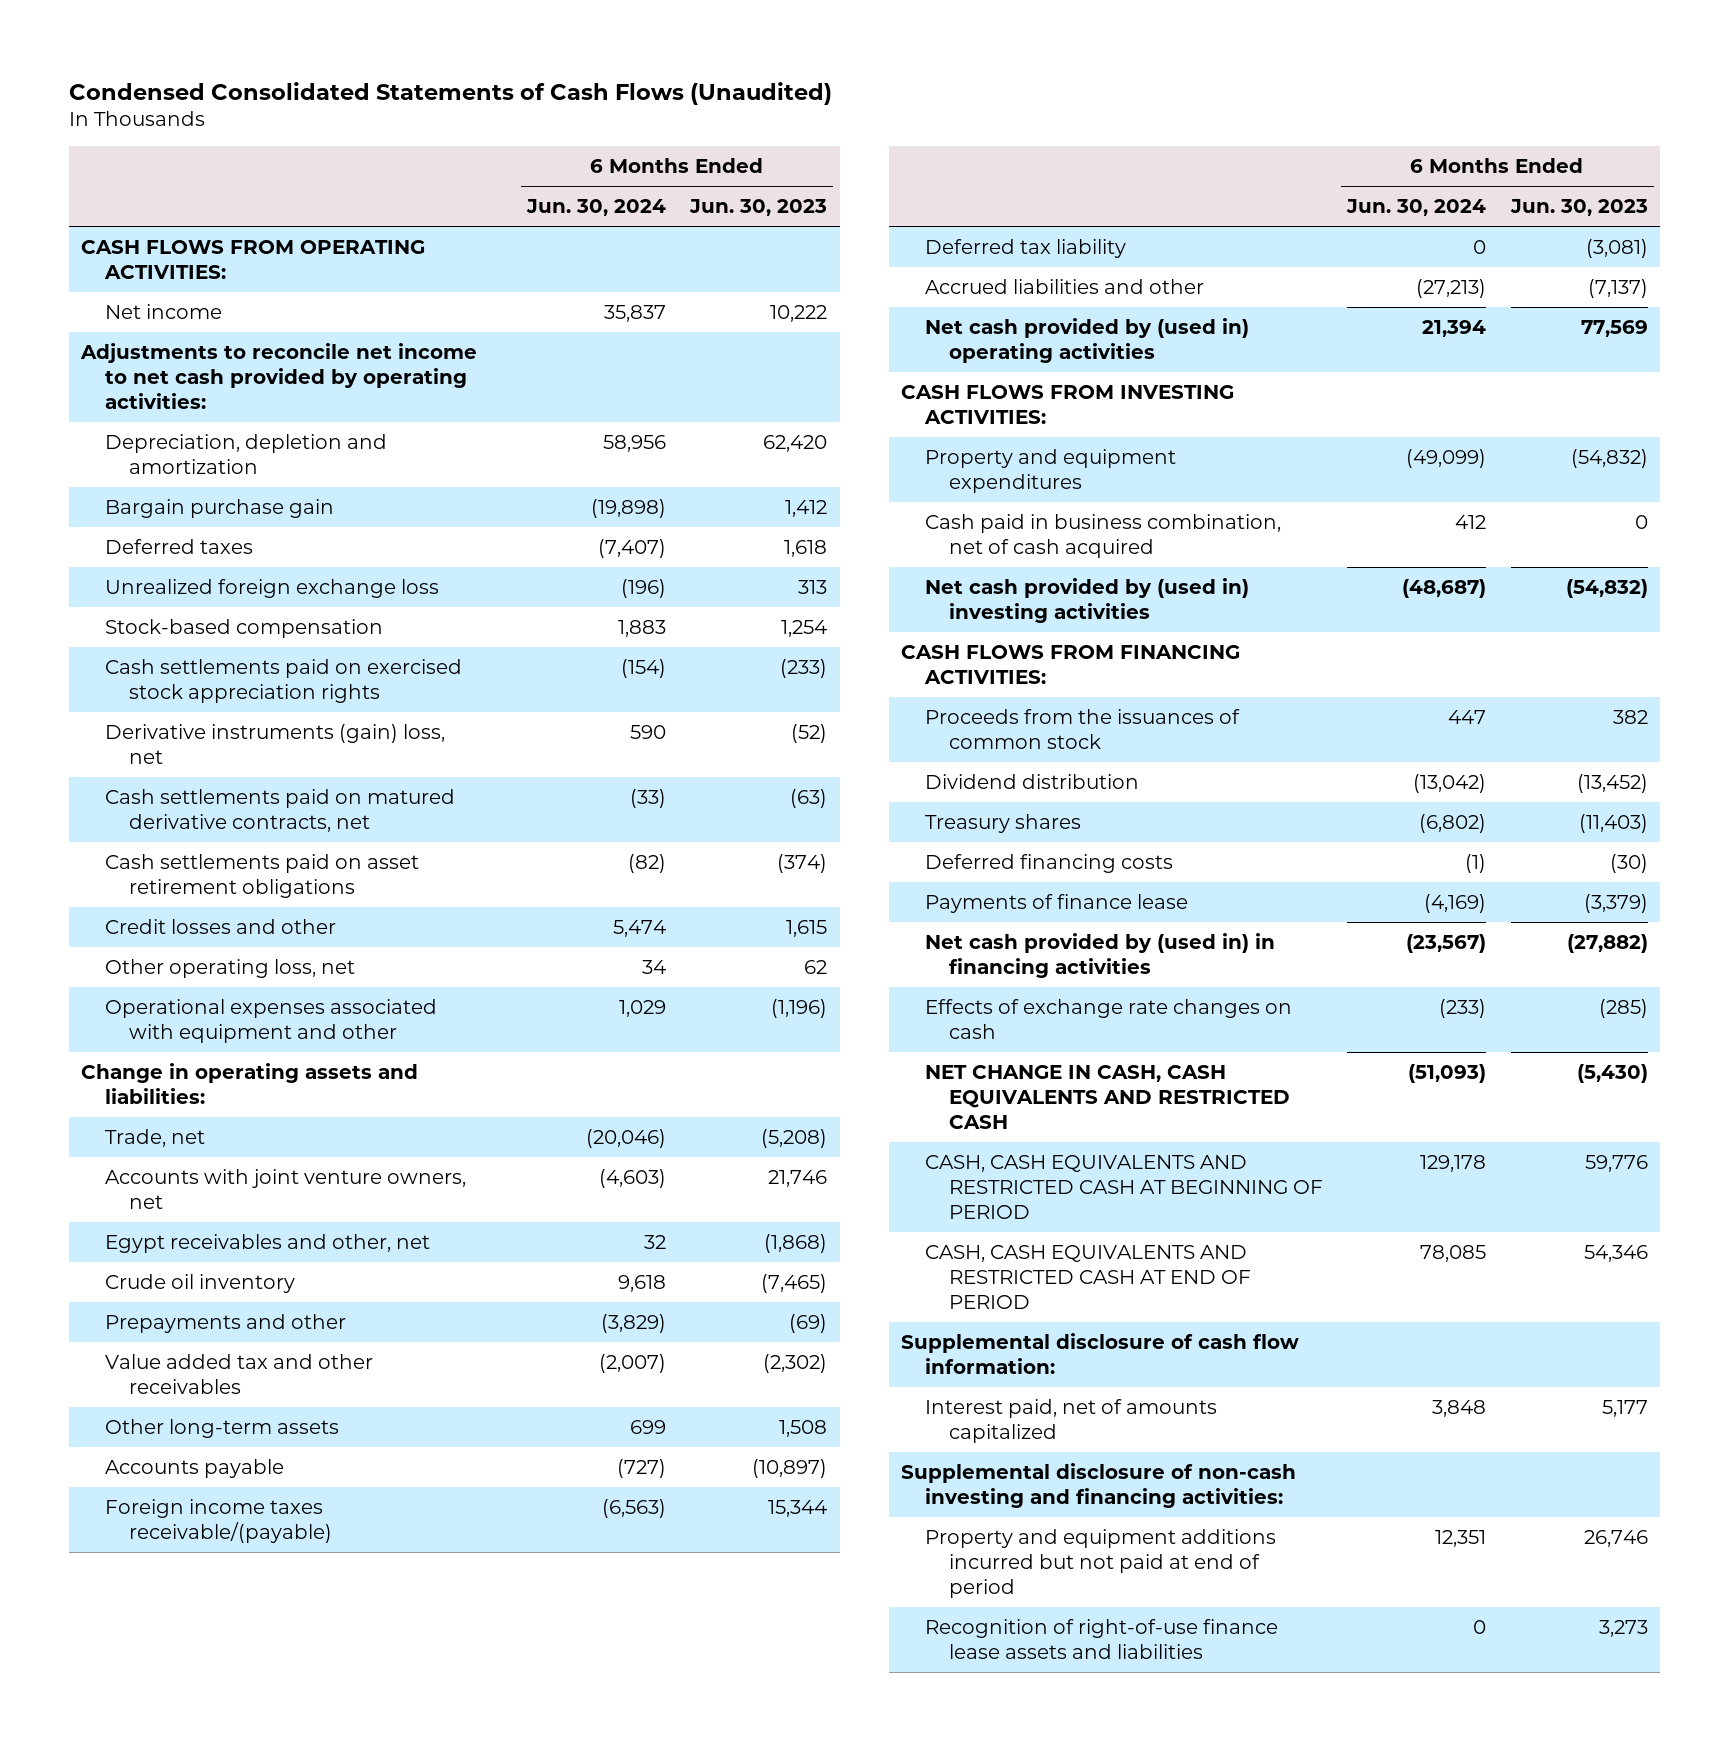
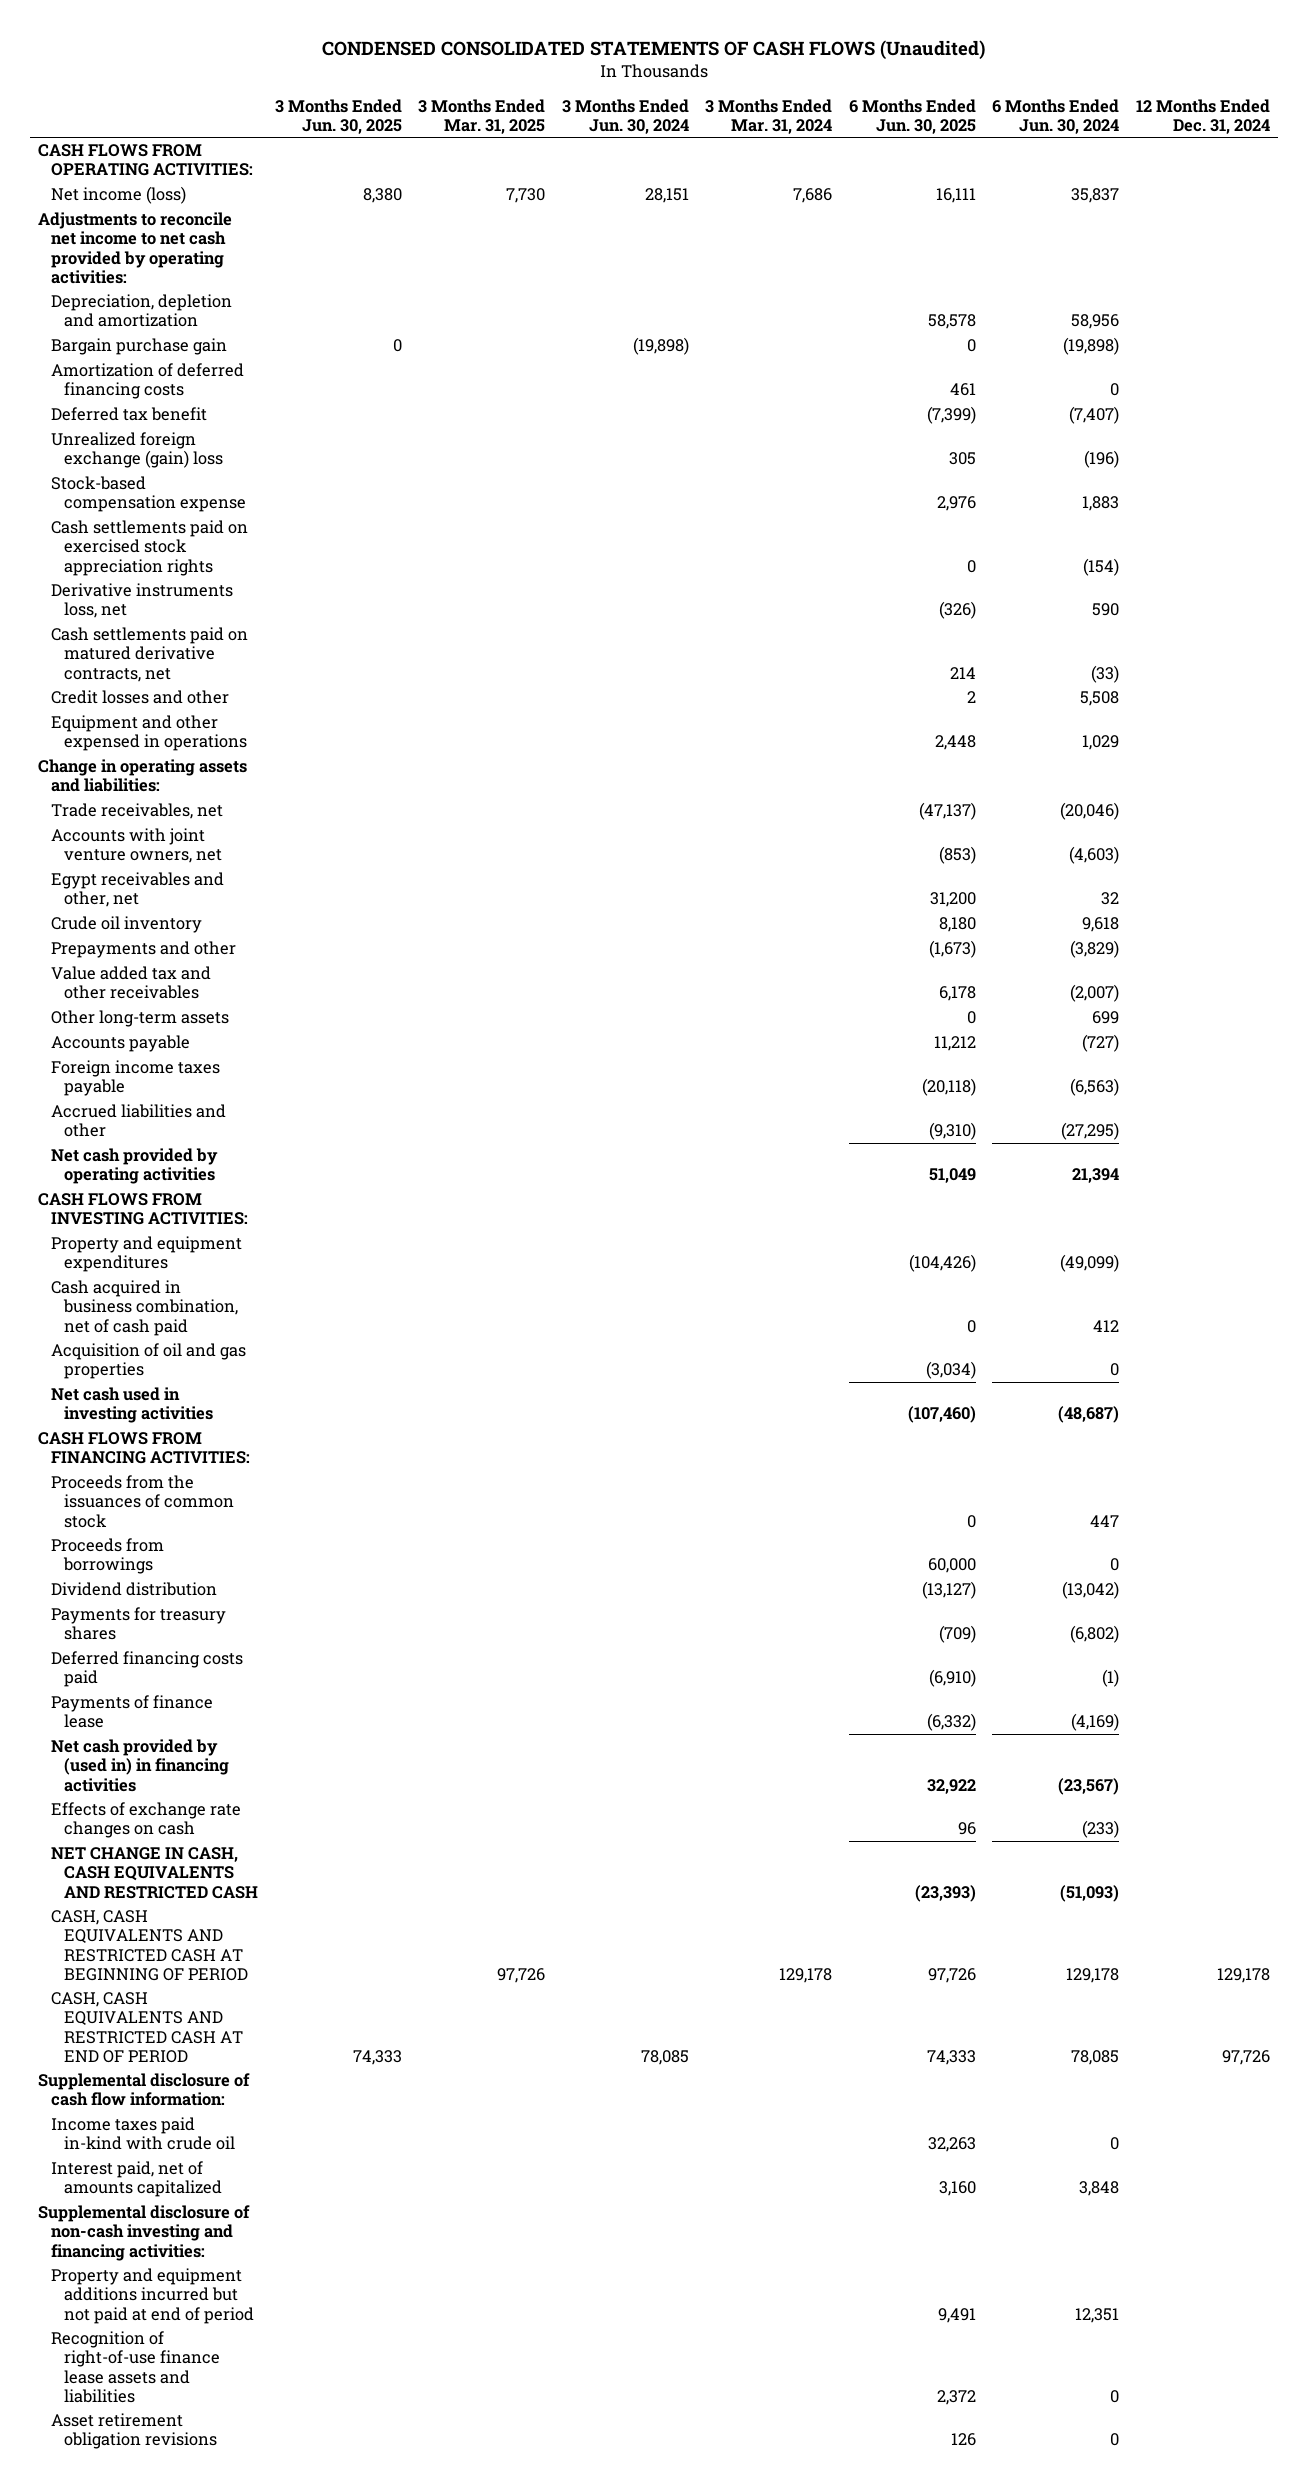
- Condensed Consolidated Statements of Cash Flows (Unaudited)
+ CONDENSED CONSOLIDATED STATEMENTS OF CASH FLOWS (Unaudited)
- | 6 Months Ended Jun. 30, 2024 | 6 Months Ended Jun. 30, 2023
+ | 3 Months Ended Jun. 30, 2025 | 3 Months Ended Mar. 31, 2025 | 3 Months Ended Jun. 30, 2024 | 3 Months Ended Mar. 31, 2024 | 6 Months Ended Jun. 30, 2025 | 6 Months Ended Jun. 30, 2024 | 12 Months Ended Dec. 31, 2024
- Net income | 35,837 | 10,222
+ Net income (loss) | 8,380 | 7,730 | 28,151 | 7,686 | 16,111 | 35,837 |
- Deferred taxes | (7,407) | 1,618
- Unrealized foreign exchange loss | (196) | 313
- Stock-based compensation | 1,883 | 1,254
+ Amortization of deferred financing costs | | | | | 461 | 0 |
+ Deferred tax benefit | | | | | (7,399) | (7,407) |
+ Unrealized foreign exchange (gain) loss | | | | | 305 | (196) |
+ Stock-based compensation expense | | | | | 2,976 | 1,883 |
- Derivative instruments (gain) loss, net | 590 | (52)
+ Derivative instruments loss, net | | | | | (326) | 590 |
- Cash settlements paid on asset retirement obligations | (82) | (374)
- Credit losses and other | 5,474 | 1,615
- Other operating loss, net | 34 | 62
- Operational expenses associated with equipment and other | 1,029 | (1,196)
+ Credit losses and other | | | | | 2 | 5,508 |
+ Equipment and other expensed in operations | | | | | 2,448 | 1,029 |
- Trade, net | (20,046) | (5,208)
+ Trade receivables, net | | | | | (47,137) | (20,046) |
- Foreign income taxes receivable/(payable) | (6,563) | 15,344
- Deferred tax liability | 0 | (3,081)
- Accrued liabilities and other | (27,213) | (7,137)
- Net cash provided by (used in) operating activities | 21,394 | 77,569
+ Foreign income taxes payable | | | | | (20,118) | (6,563) |
+ Accrued liabilities and other | | | | | (9,310) | (27,295) |
+ Net cash provided by operating activities | | | | | 51,049 | 21,394 |
- Cash paid in business combination, net of cash acquired | 412 | 0
- Net cash provided by (used in) investing activities | (48,687) | (54,832)
+ Cash acquired in business combination, net of cash paid | | | | | 0 | 412 |
+ Acquisition of oil and gas properties | | | | | (3,034) | 0 |
+ Net cash used in investing activities | | | | | (107,460) | (48,687) |
+ Proceeds from borrowings | | | | | 60,000 | 0 |
- Treasury shares | (6,802) | (11,403)
- Deferred financing costs | (1) | (30)
+ Payments for treasury shares | | | | | (709) | (6,802) |
+ Deferred financing costs paid | | | | | (6,910) | (1) |
+ Income taxes paid in-kind with crude oil | | | | | 32,263 | 0 |
+ Asset retirement obligation revisions | | | | | 126 | 0 |

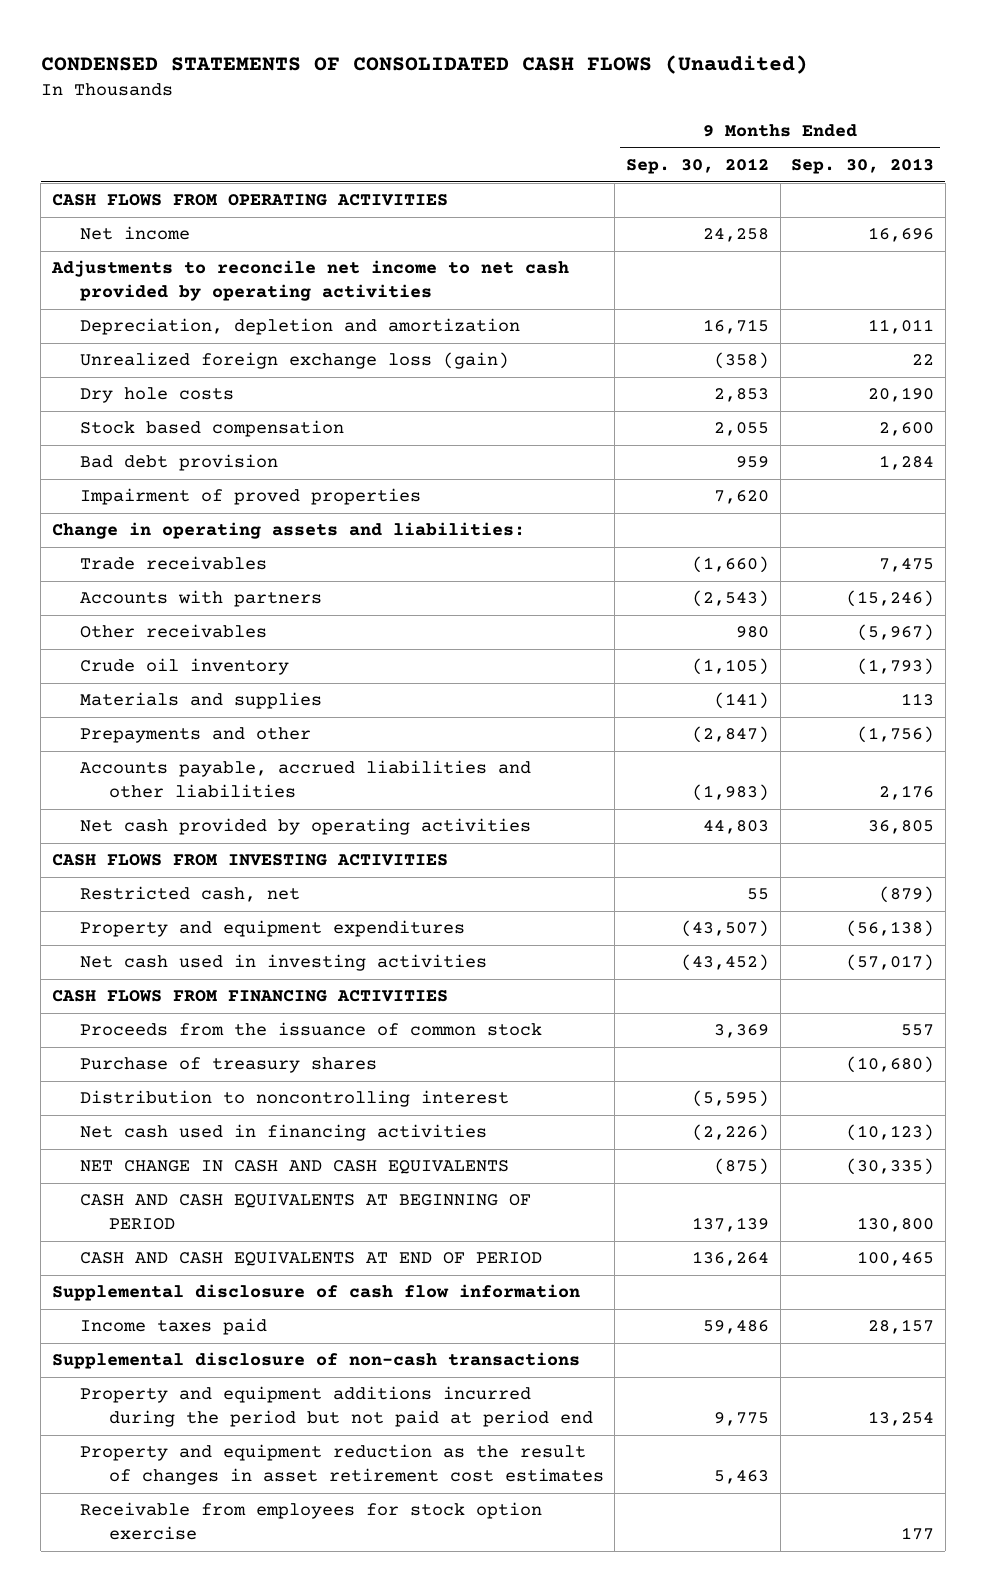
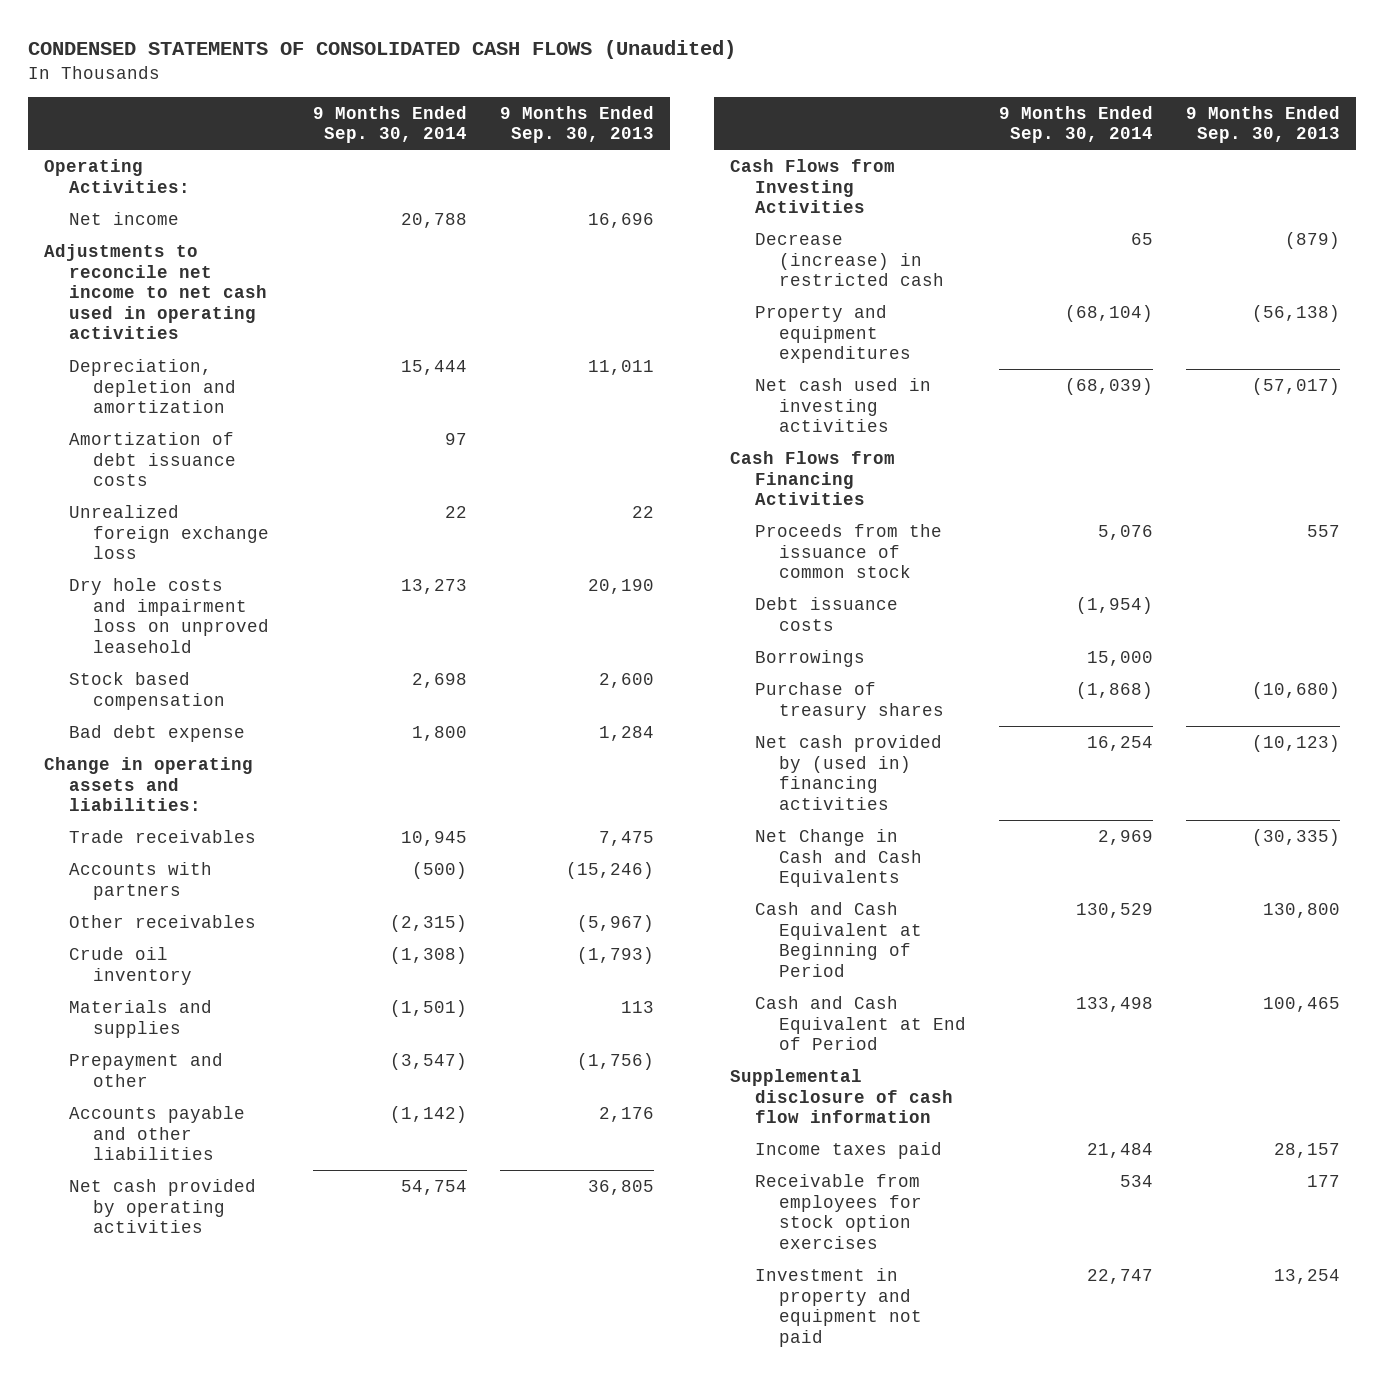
- | 9 Months Ended Sep. 30, 2012 | 9 Months Ended Sep. 30, 2013
+ | 9 Months Ended Sep. 30, 2014 | 9 Months Ended Sep. 30, 2013
- CASH FLOWS FROM OPERATING ACTIVITIES
+ Operating Activities:
- Adjustments to reconcile net income to net cash provided by operating activities
+ Adjustments to reconcile net income to net cash used in operating activities
- Unrealized foreign exchange loss (gain) | (358) | 22
- Dry hole costs | 2,853 | 20,190
+ Amortization of debt issuance costs | 97 |
+ Unrealized foreign exchange loss | 22 | 22
+ Dry hole costs and impairment loss on unproved leasehold | 13,273 | 20,190
- Bad debt provision | 959 | 1,284
- Impairment of proved properties | 7,620 |
+ Bad debt expense | 1,800 | 1,284
- Prepayments and other | (2,847) | (1,756)
- Accounts payable, accrued liabilities and other liabilities | (1,983) | 2,176
+ Prepayment and other | (3,547) | (1,756)
+ Accounts payable and other liabilities | (1,142) | 2,176
- CASH FLOWS FROM INVESTING ACTIVITIES
- Restricted cash, net | 55 | (879)
+ Cash Flows from Investing Activities
+ Decrease (increase) in restricted cash | 65 | (879)
- CASH FLOWS FROM FINANCING ACTIVITIES
+ Cash Flows from Financing Activities
+ Debt issuance costs | (1,954) |
+ Borrowings | 15,000 |
- Distribution to noncontrolling interest | (5,595) |
- Net cash used in financing activities | (2,226) | (10,123)
- NET CHANGE IN CASH AND CASH EQUIVALENTS | (875) | (30,335)
- CASH AND CASH EQUIVALENTS AT BEGINNING OF PERIOD | 137,139 | 130,800
- CASH AND CASH EQUIVALENTS AT END OF PERIOD | 136,264 | 100,465
+ Net cash provided by (used in) financing activities | 16,254 | (10,123)
+ Net Change in Cash and Cash Equivalents | 2,969 | (30,335)
+ Cash and Cash Equivalent at Beginning of Period | 130,529 | 130,800
+ Cash and Cash Equivalent at End of Period | 133,498 | 100,465
- Supplemental disclosure of non-cash transactions
- Property and equipment additions incurred during the period but not paid at period end | 9,775 | 13,254
- Property and equipment reduction as the result of changes in asset retirement cost estimates | 5,463 |
- Receivable from employees for stock option exercise | | 177
+ Receivable from employees for stock option exercises | 534 | 177
+ Investment in property and equipment not paid | 22,747 | 13,254

